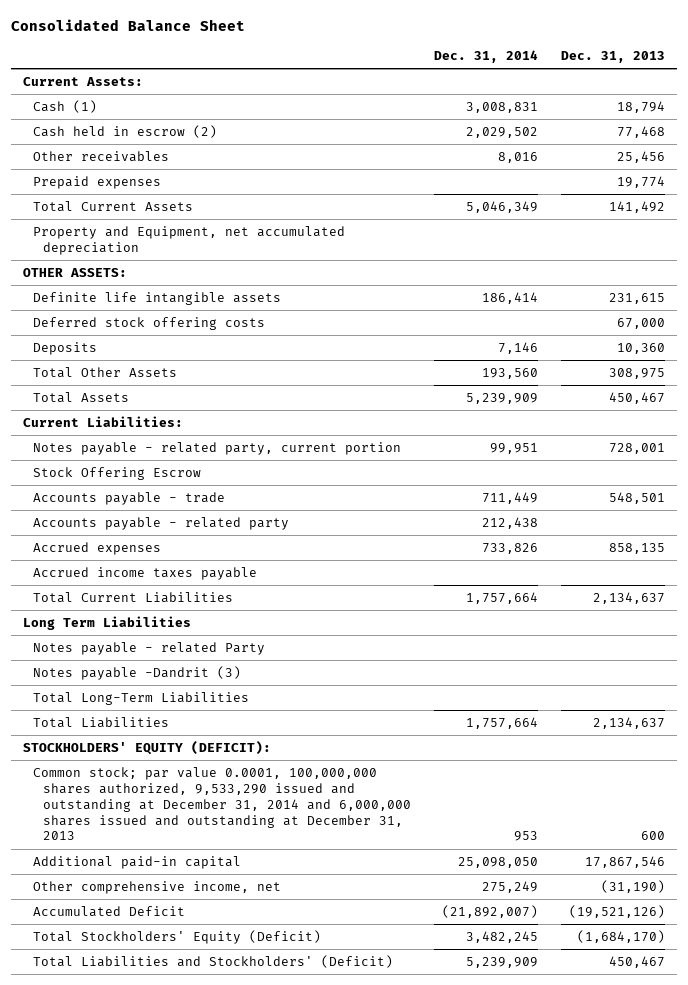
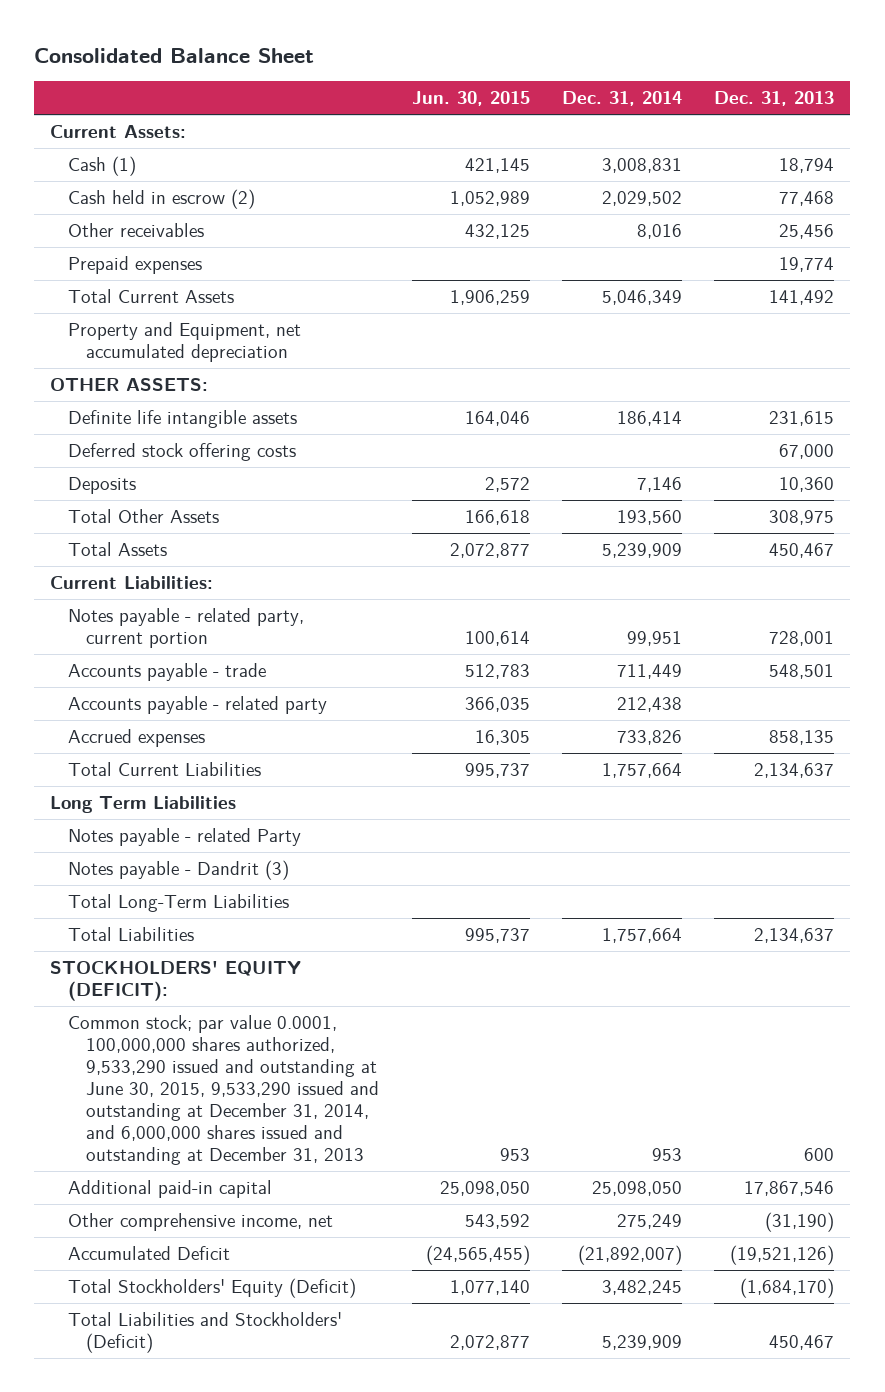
- | Dec. 31, 2014 | Dec. 31, 2013
+ | Jun. 30, 2015 | Dec. 31, 2014 | Dec. 31, 2013
- Stock Offering Escrow
- Accrued income taxes payable
- Notes payable -Dandrit (3)
+ Notes payable - Dandrit (3)
- Common stock; par value 0.0001, 100,000,000 shares authorized, 9,533,290 issued and outstanding at December 31, 2014 and 6,000,000 shares issued and outstanding at December 31, 2013 | 953 | 600
+ Common stock; par value 0.0001, 100,000,000 shares authorized, 9,533,290 issued and outstanding at June 30, 2015, 9,533,290 issued and outstanding at December 31, 2014, and 6,000,000 shares issued and outstanding at December 31, 2013 | 953 | 953 | 600

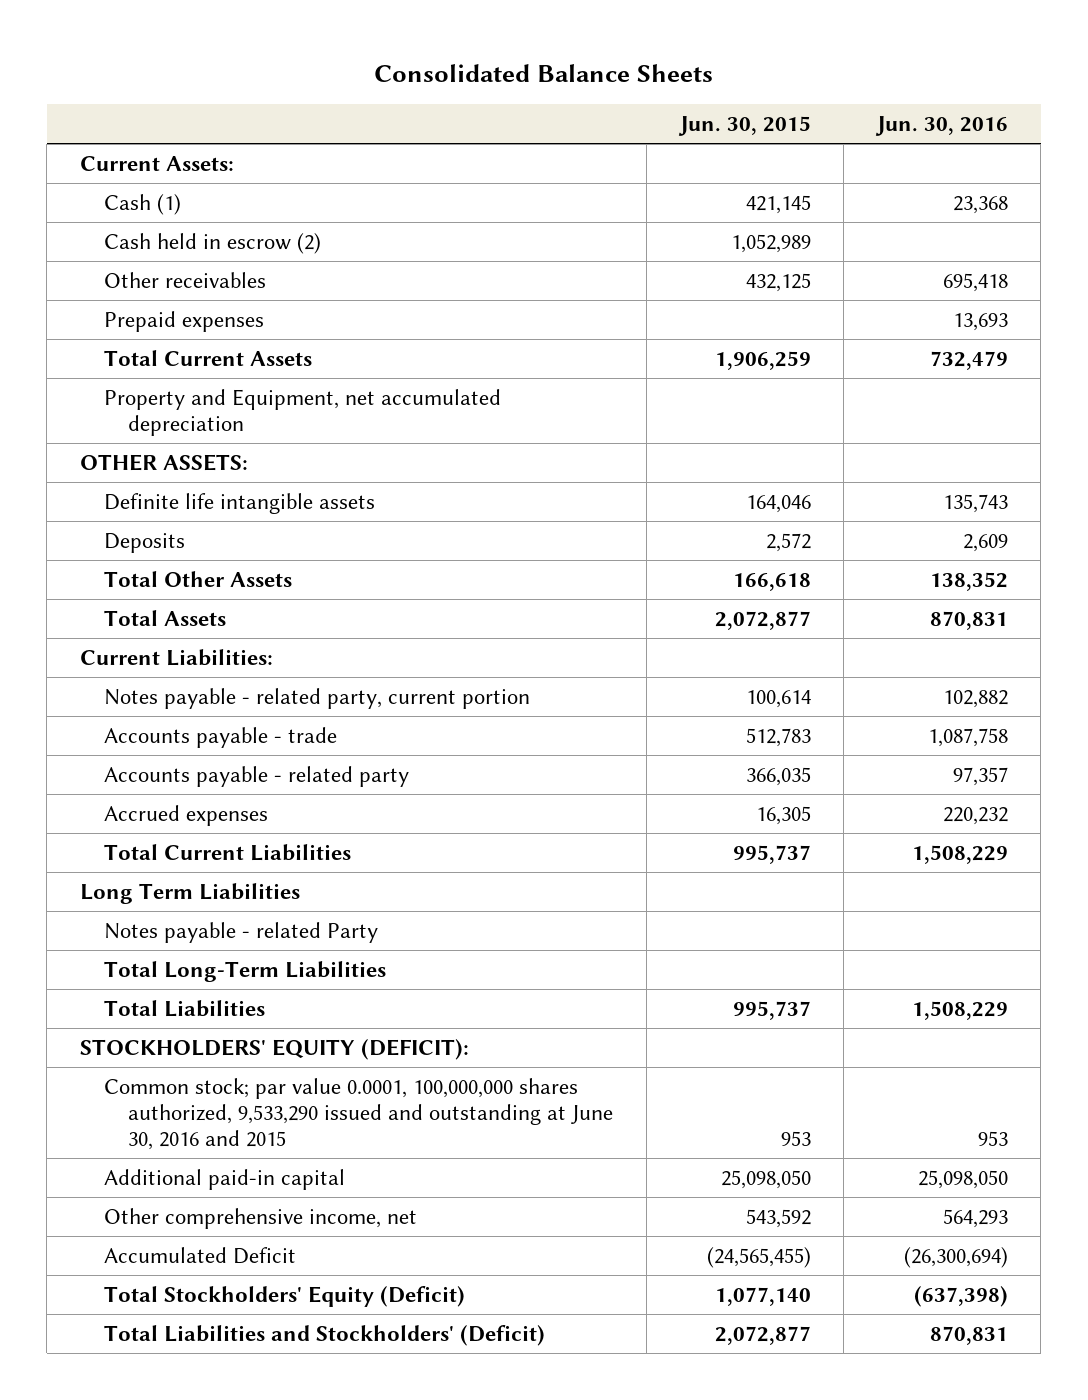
- Consolidated Balance Sheet
+ Consolidated Balance Sheets
- | Jun. 30, 2015 | Dec. 31, 2014 | Dec. 31, 2013
+ | Jun. 30, 2015 | Jun. 30, 2016
- Deferred stock offering costs | | | 67,000
- Notes payable - Dandrit (3)
- Common stock; par value 0.0001, 100,000,000 shares authorized, 9,533,290 issued and outstanding at June 30, 2015, 9,533,290 issued and outstanding at December 31, 2014, and 6,000,000 shares issued and outstanding at December 31, 2013 | 953 | 953 | 600
+ Common stock; par value 0.0001, 100,000,000 shares authorized, 9,533,290 issued and outstanding at June 30, 2016 and 2015 | 953 | 953

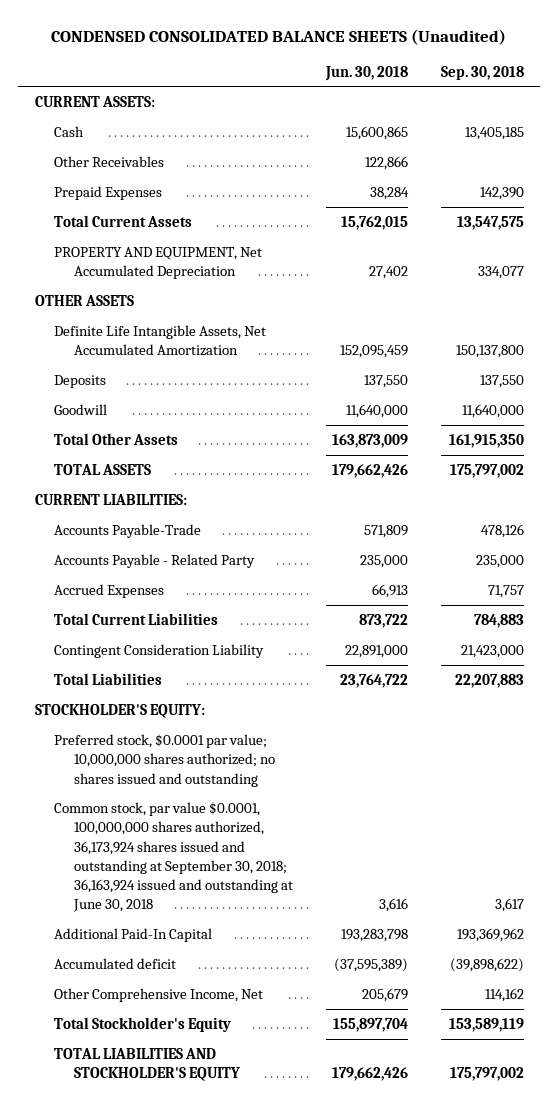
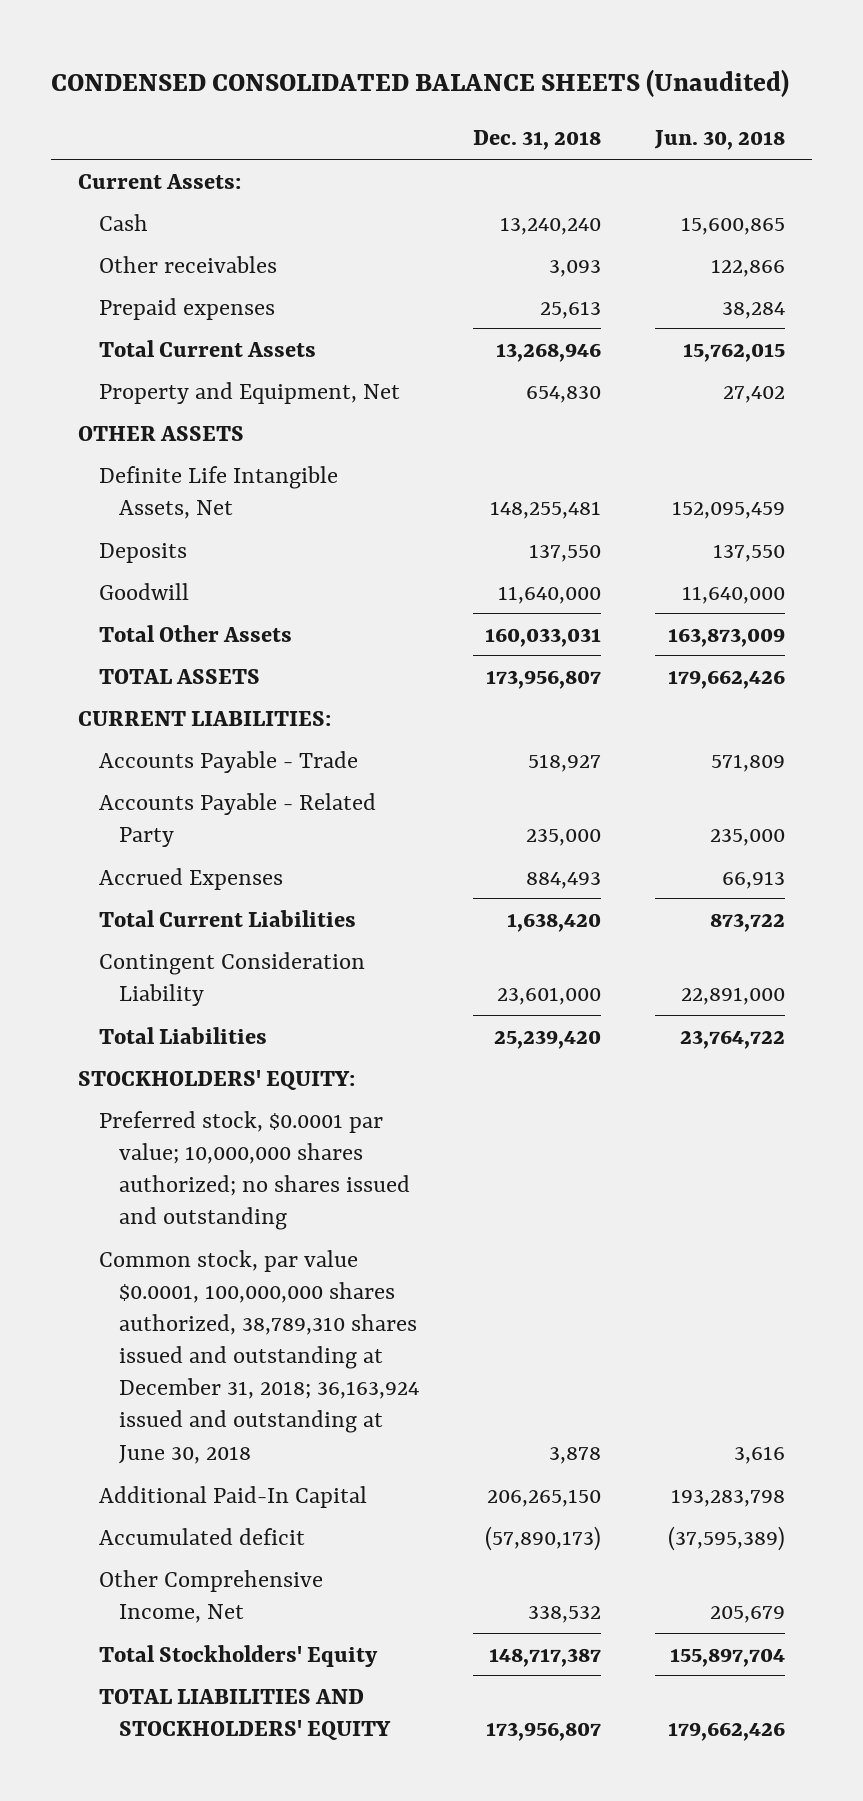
- | Jun. 30, 2018 | Sep. 30, 2018
+ | Dec. 31, 2018 | Jun. 30, 2018
- CURRENT ASSETS:
+ Current Assets:
- Other Receivables | 122,866 |
- Prepaid Expenses | 38,284 | 142,390
+ Other receivables | 3,093 | 122,866
+ Prepaid expenses | 25,613 | 38,284
- PROPERTY AND EQUIPMENT, Net Accumulated Depreciation | 27,402 | 334,077
+ Property and Equipment, Net | 654,830 | 27,402
- Definite Life Intangible Assets, Net Accumulated Amortization | 152,095,459 | 150,137,800
+ Definite Life Intangible Assets, Net | 148,255,481 | 152,095,459
- Accounts Payable-Trade | 571,809 | 478,126
+ Accounts Payable - Trade | 518,927 | 571,809
- STOCKHOLDER'S EQUITY:
+ STOCKHOLDERS' EQUITY:
- Common stock, par value $0.0001, 100,000,000 shares authorized, 36,173,924 shares issued and outstanding at September 30, 2018; 36,163,924 issued and outstanding at June 30, 2018 | 3,616 | 3,617
+ Common stock, par value $0.0001, 100,000,000 shares authorized, 38,789,310 shares issued and outstanding at December 31, 2018; 36,163,924 issued and outstanding at June 30, 2018 | 3,878 | 3,616
- Total Stockholder's Equity | 155,897,704 | 153,589,119
- TOTAL LIABILITIES AND STOCKHOLDER'S EQUITY | 179,662,426 | 175,797,002
+ Total Stockholders' Equity | 148,717,387 | 155,897,704
+ TOTAL LIABILITIES AND STOCKHOLDERS' EQUITY | 173,956,807 | 179,662,426

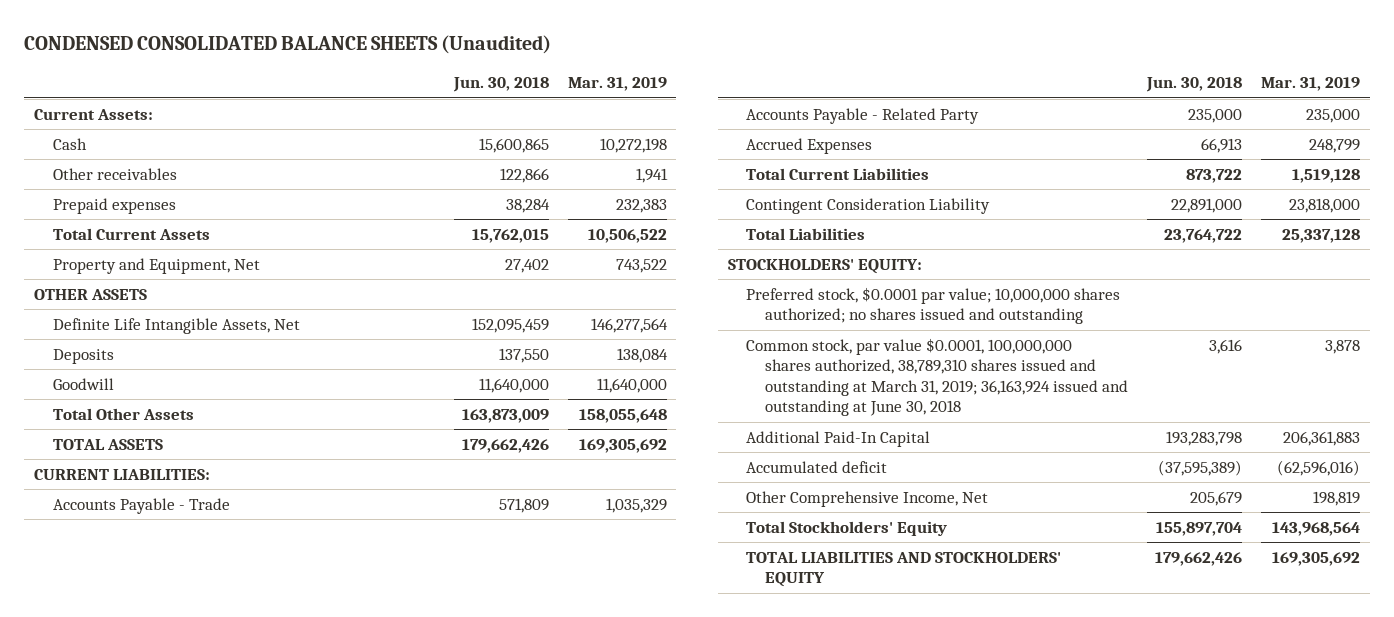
- | Dec. 31, 2018 | Jun. 30, 2018
+ | Jun. 30, 2018 | Mar. 31, 2019
- Common stock, par value $0.0001, 100,000,000 shares authorized, 38,789,310 shares issued and outstanding at December 31, 2018; 36,163,924 issued and outstanding at June 30, 2018 | 3,878 | 3,616
+ Common stock, par value $0.0001, 100,000,000 shares authorized, 38,789,310 shares issued and outstanding at March 31, 2019; 36,163,924 issued and outstanding at June 30, 2018 | 3,616 | 3,878

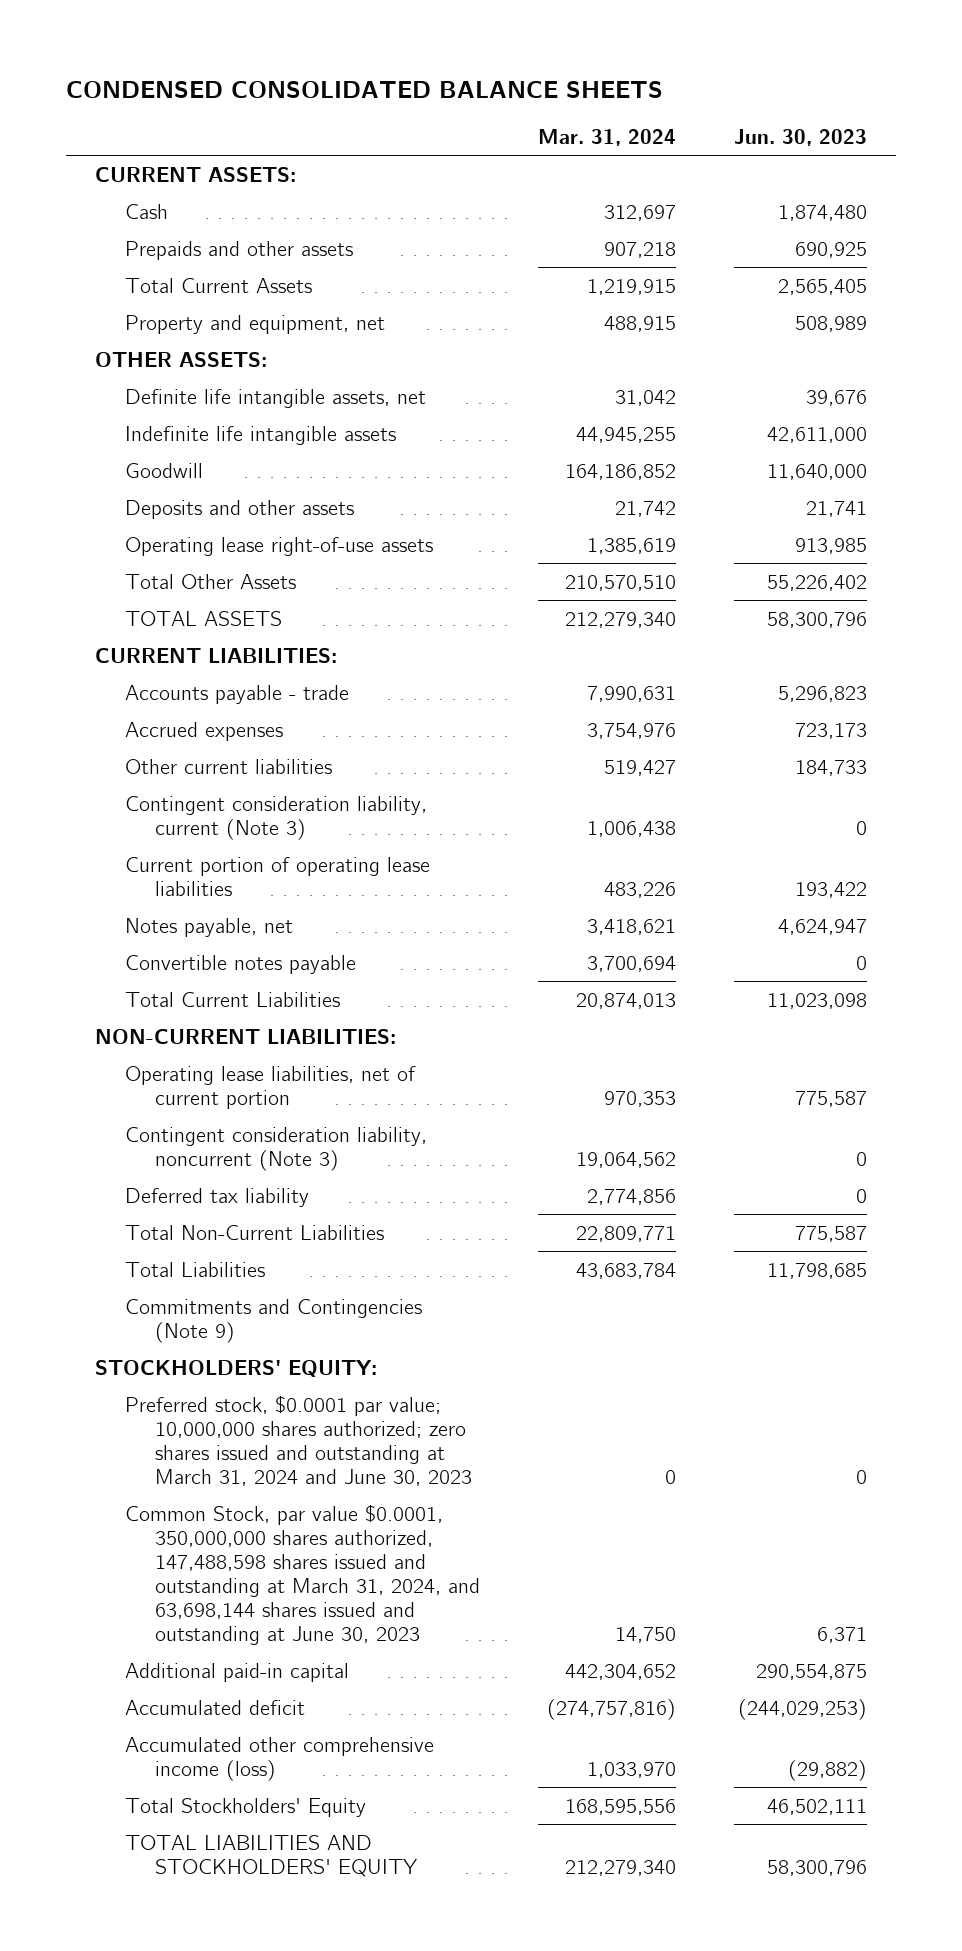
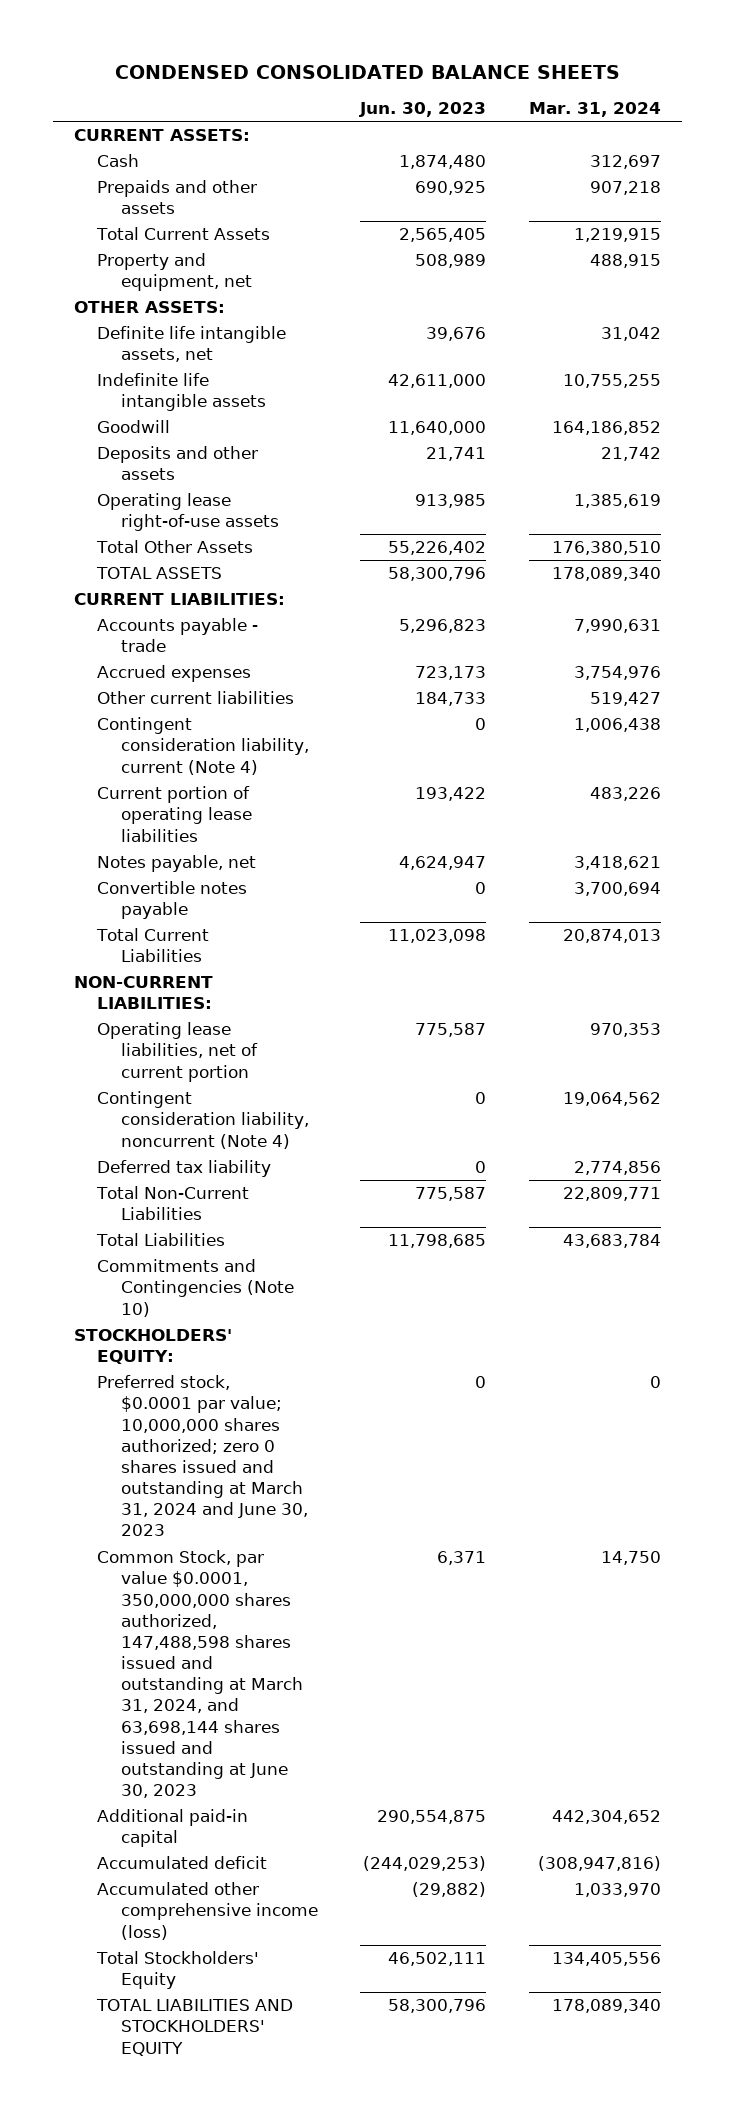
- | Mar. 31, 2024 | Jun. 30, 2023
+ | Jun. 30, 2023 | Mar. 31, 2024
- Indefinite life intangible assets | 44,945,255 | 42,611,000
+ Indefinite life intangible assets | 42,611,000 | 10,755,255
- Total Other Assets | 210,570,510 | 55,226,402
- TOTAL ASSETS | 212,279,340 | 58,300,796
+ Total Other Assets | 55,226,402 | 176,380,510
+ TOTAL ASSETS | 58,300,796 | 178,089,340
- Contingent consideration liability, current (Note 3) | 1,006,438 | 0
+ Contingent consideration liability, current (Note 4) | 0 | 1,006,438
- Contingent consideration liability, noncurrent (Note 3) | 19,064,562 | 0
+ Contingent consideration liability, noncurrent (Note 4) | 0 | 19,064,562
- Commitments and Contingencies (Note 9)
+ Commitments and Contingencies (Note 10)
- Preferred stock, $0.0001 par value; 10,000,000 shares authorized; zero shares issued and outstanding at March 31, 2024 and June 30, 2023 | 0 | 0
+ Preferred stock, $0.0001 par value; 10,000,000 shares authorized; zero 0 shares issued and outstanding at March 31, 2024 and June 30, 2023 | 0 | 0
- Accumulated deficit | (274,757,816) | (244,029,253)
+ Accumulated deficit | (244,029,253) | (308,947,816)
- Total Stockholders' Equity | 168,595,556 | 46,502,111
- TOTAL LIABILITIES AND STOCKHOLDERS' EQUITY | 212,279,340 | 58,300,796
+ Total Stockholders' Equity | 46,502,111 | 134,405,556
+ TOTAL LIABILITIES AND STOCKHOLDERS' EQUITY | 58,300,796 | 178,089,340

